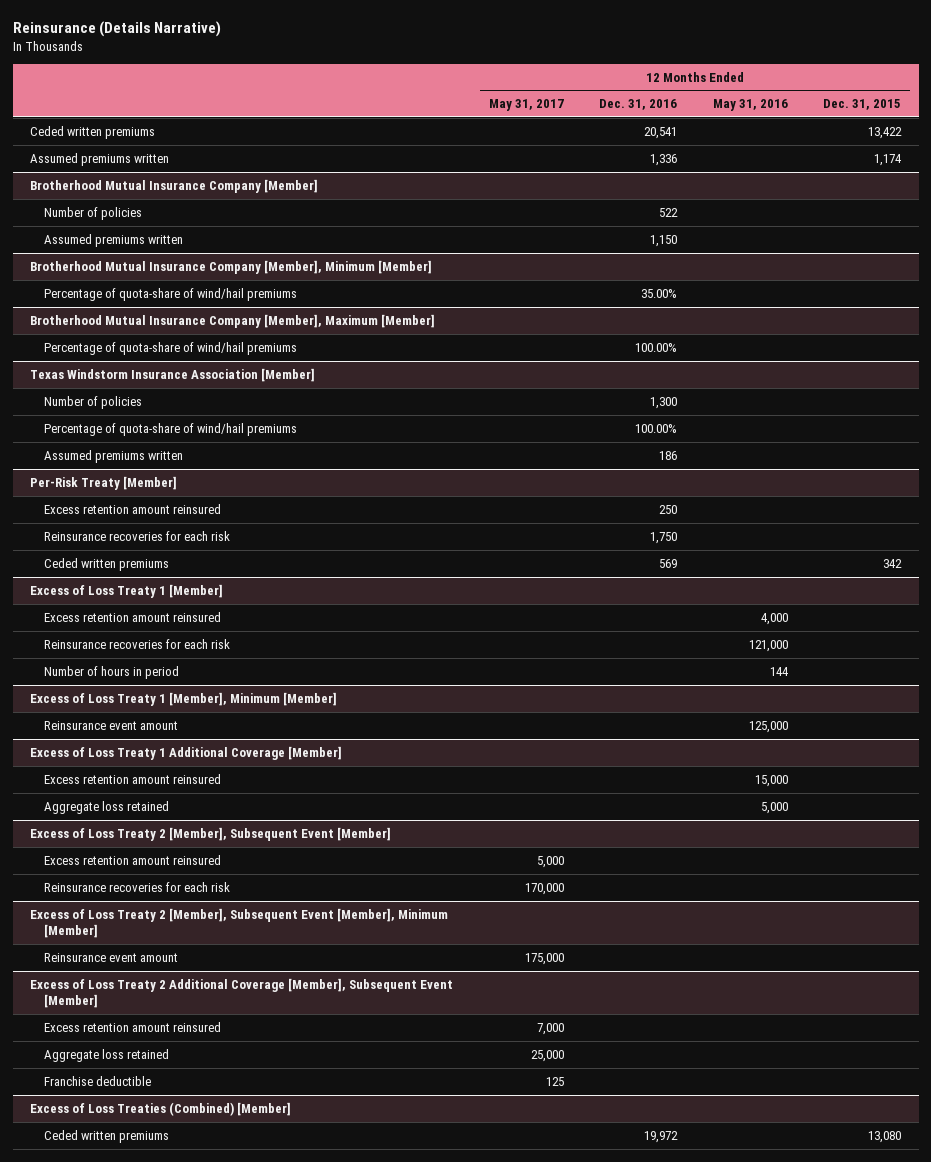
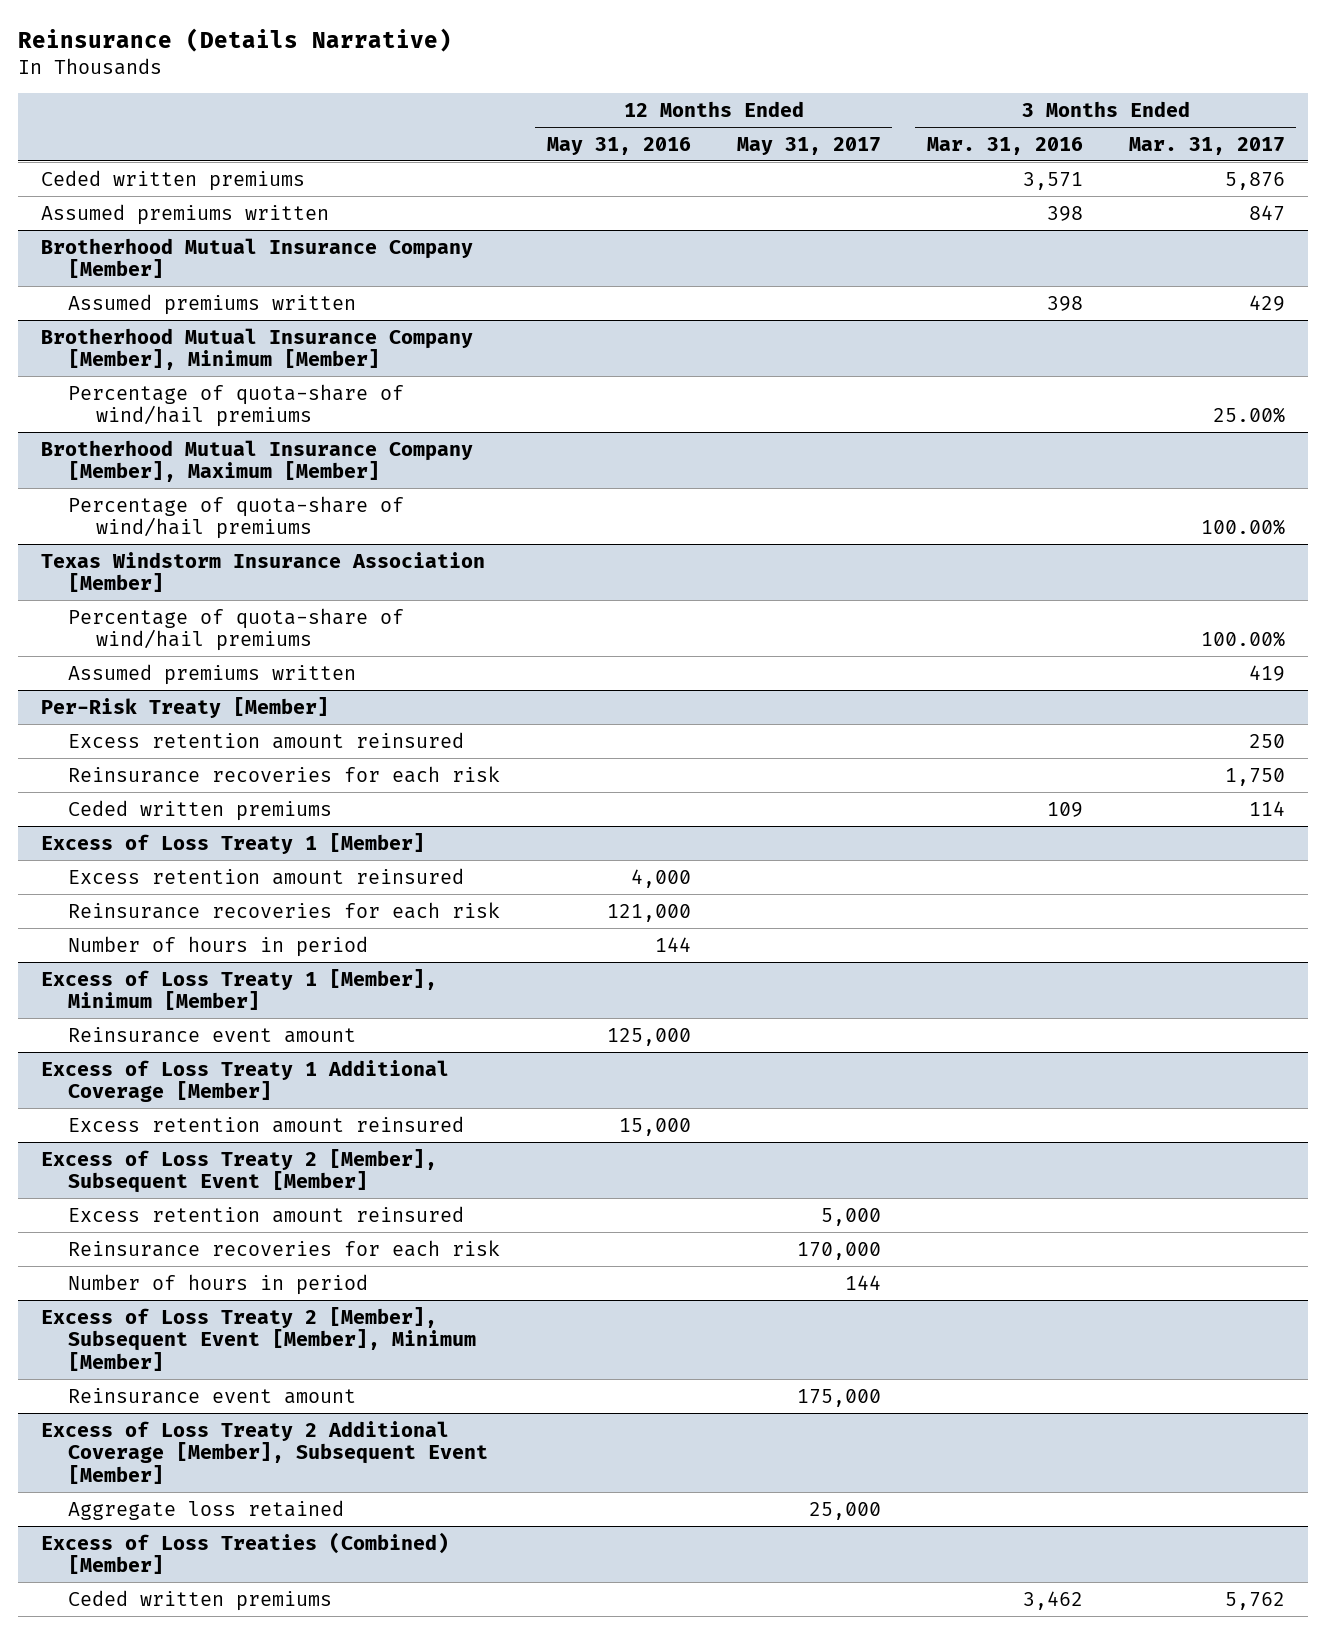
- | 12 Months Ended May 31, 2017 | 12 Months Ended Dec. 31, 2016 | 12 Months Ended May 31, 2016 | 12 Months Ended Dec. 31, 2015
+ | 12 Months Ended May 31, 2016 | 12 Months Ended May 31, 2017 | 3 Months Ended Mar. 31, 2016 | 3 Months Ended Mar. 31, 2017
@ Brotherhood Mutual Insurance Company [Member]
- Number of policies | | 522 | |
@ Texas Windstorm Insurance Association [Member]
- Number of policies | | 1,300 | |
@ Excess of Loss Treaty 1 Additional Coverage [Member]
- Aggregate loss retained | | | 5,000 |
@ Excess of Loss Treaty 2 [Member], Subsequent Event [Member]
+ Number of hours in period | | 144 | |
@ Excess of Loss Treaty 2 Additional Coverage [Member], Subsequent Event [Member]
- Excess retention amount reinsured | 7,000 | | |
- Franchise deductible | 125 | | |

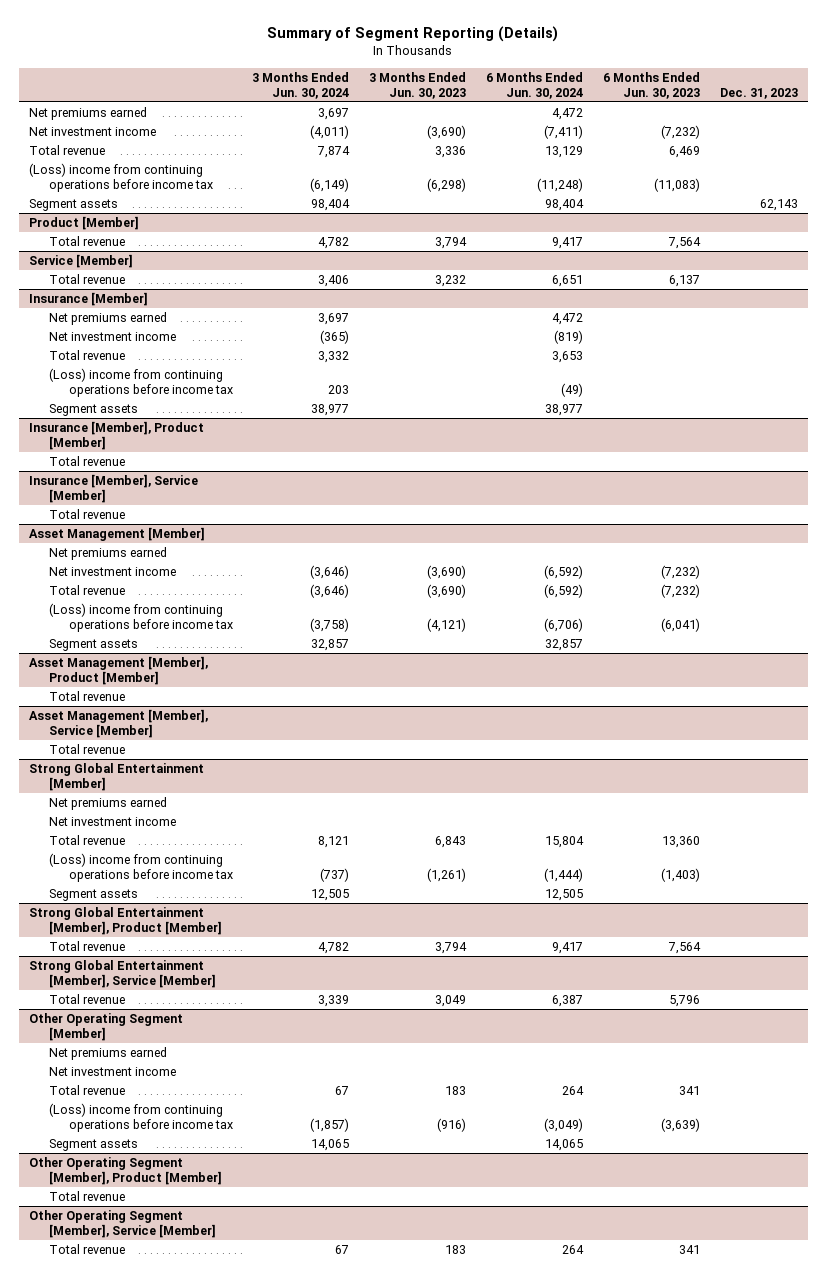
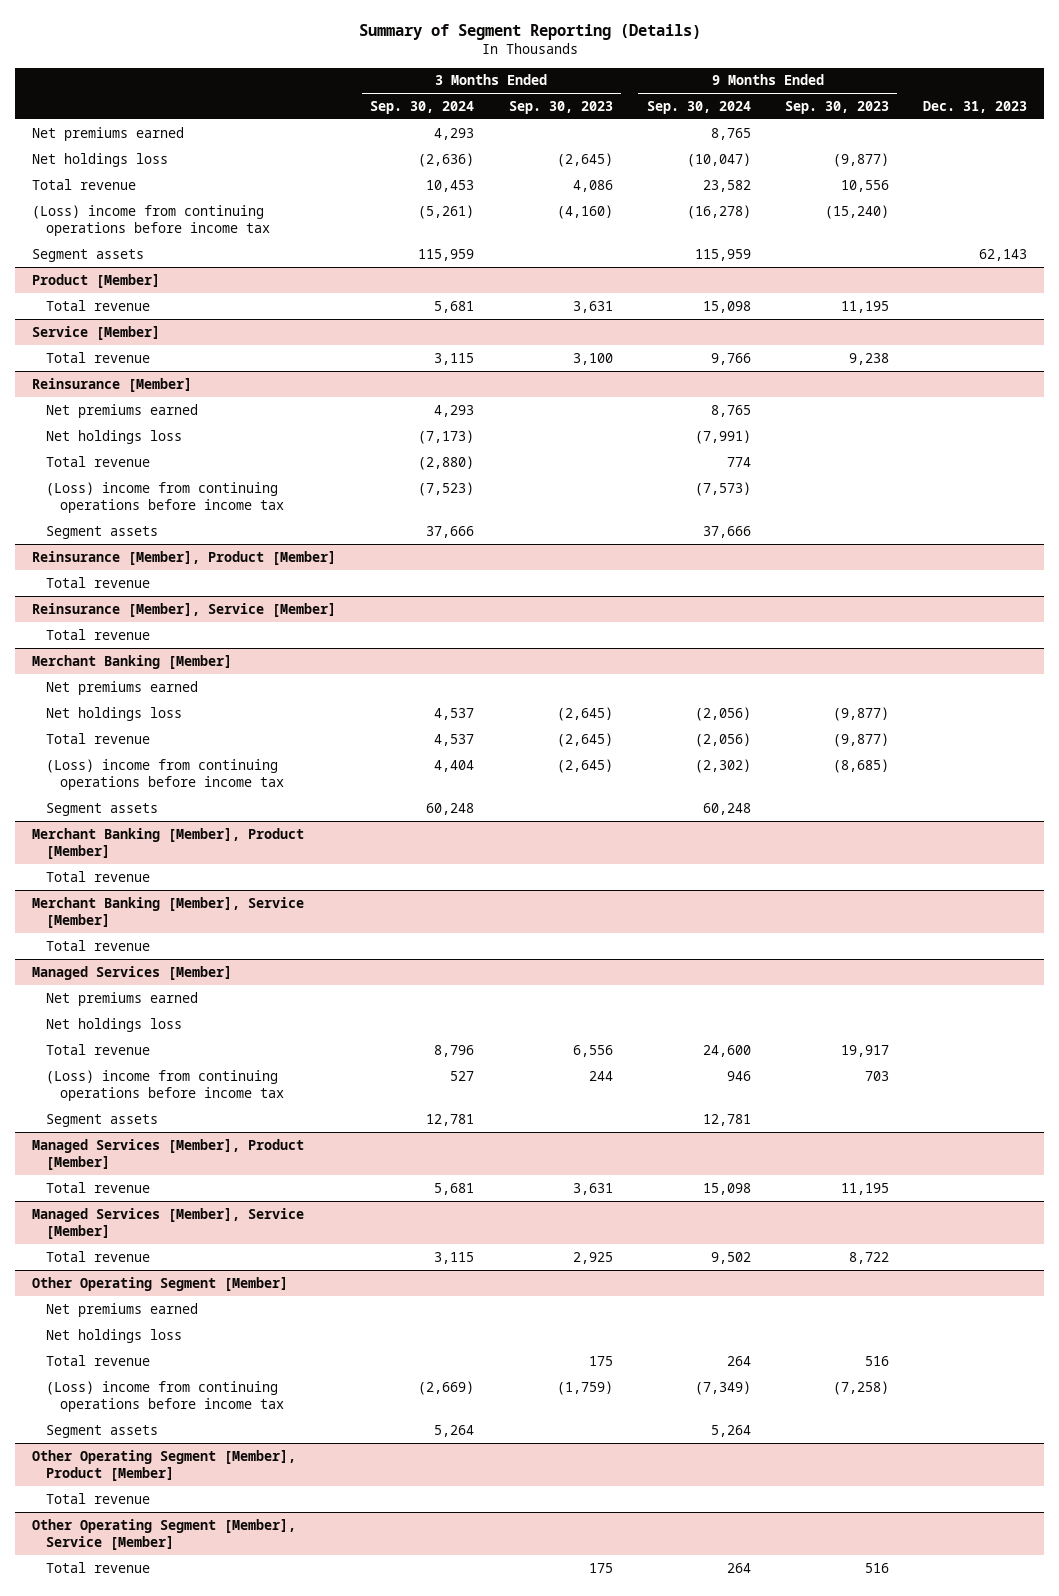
- | 3 Months Ended Jun. 30, 2024 | 3 Months Ended Jun. 30, 2023 | 6 Months Ended Jun. 30, 2024 | 6 Months Ended Jun. 30, 2023 | Dec. 31, 2023
+ | 3 Months Ended Sep. 30, 2024 | 3 Months Ended Sep. 30, 2023 | 9 Months Ended Sep. 30, 2024 | 9 Months Ended Sep. 30, 2023 | Dec. 31, 2023
- Net investment income | (4,011) | (3,690) | (7,411) | (7,232) |
+ Net holdings loss | (2,636) | (2,645) | (10,047) | (9,877) |
- Insurance [Member]
- Net premiums earned | 3,697 | | 4,472 | |
- Net investment income | (365) | | (819) | |
- Total revenue | 3,332 | | 3,653 | |
- (Loss) income from continuing operations before income tax | 203 | | (49) | |
- Segment assets | 38,977 | | 38,977 | |
- Insurance [Member], Product [Member]
- Total revenue
- Insurance [Member], Service [Member]
- Total revenue
- Asset Management [Member]
- Net premiums earned
- Net investment income | (3,646) | (3,690) | (6,592) | (7,232) |
- Total revenue | (3,646) | (3,690) | (6,592) | (7,232) |
- (Loss) income from continuing operations before income tax | (3,758) | (4,121) | (6,706) | (6,041) |
- Segment assets | 32,857 | | 32,857 | |
- Asset Management [Member], Product [Member]
- Total revenue
- Asset Management [Member], Service [Member]
- Total revenue
- Strong Global Entertainment [Member]
- Net premiums earned
- Net investment income
- Total revenue | 8,121 | 6,843 | 15,804 | 13,360 |
- (Loss) income from continuing operations before income tax | (737) | (1,261) | (1,444) | (1,403) |
- Segment assets | 12,505 | | 12,505 | |
- Strong Global Entertainment [Member], Product [Member]
- Total revenue | 4,782 | 3,794 | 9,417 | 7,564 |
- Strong Global Entertainment [Member], Service [Member]
- Total revenue | 3,339 | 3,049 | 6,387 | 5,796 |
+ Reinsurance [Member]
+ Net premiums earned | 4,293 | | 8,765 | |
+ Net holdings loss | (7,173) | | (7,991) | |
+ Total revenue | (2,880) | | 774 | |
+ (Loss) income from continuing operations before income tax | (7,523) | | (7,573) | |
+ Segment assets | 37,666 | | 37,666 | |
+ Reinsurance [Member], Product [Member]
+ Total revenue
+ Reinsurance [Member], Service [Member]
+ Total revenue
+ Merchant Banking [Member]
+ Net premiums earned
+ Net holdings loss | 4,537 | (2,645) | (2,056) | (9,877) |
+ Total revenue | 4,537 | (2,645) | (2,056) | (9,877) |
+ (Loss) income from continuing operations before income tax | 4,404 | (2,645) | (2,302) | (8,685) |
+ Segment assets | 60,248 | | 60,248 | |
+ Merchant Banking [Member], Product [Member]
+ Total revenue
+ Merchant Banking [Member], Service [Member]
+ Total revenue
+ Managed Services [Member]
+ Net premiums earned
+ Net holdings loss
+ Total revenue | 8,796 | 6,556 | 24,600 | 19,917 |
+ (Loss) income from continuing operations before income tax | 527 | 244 | 946 | 703 |
+ Segment assets | 12,781 | | 12,781 | |
+ Managed Services [Member], Product [Member]
+ Total revenue | 5,681 | 3,631 | 15,098 | 11,195 |
+ Managed Services [Member], Service [Member]
+ Total revenue | 3,115 | 2,925 | 9,502 | 8,722 |
@ Other Operating Segment [Member]
- Net investment income
+ Net holdings loss

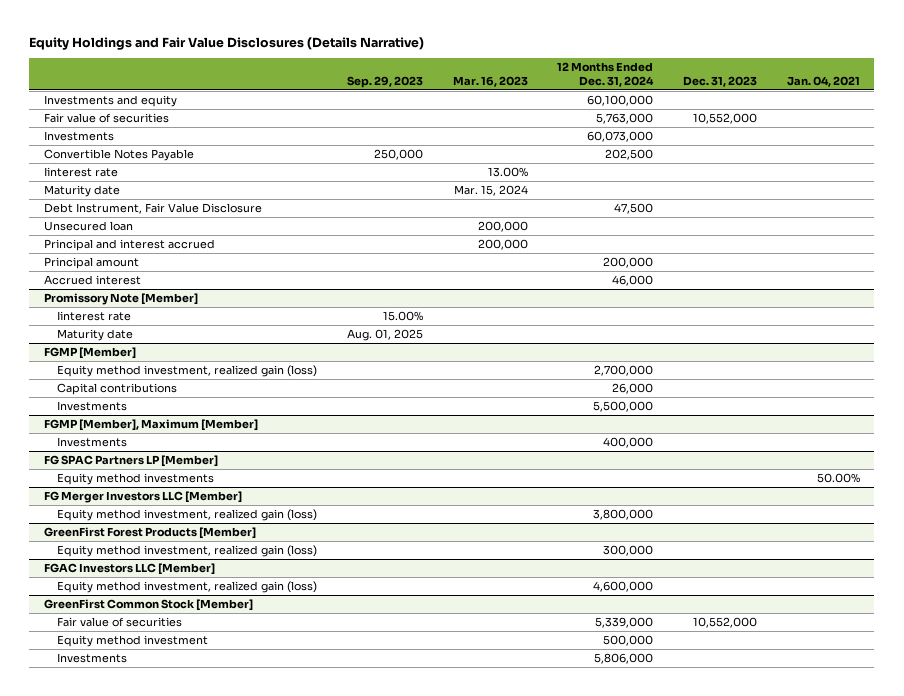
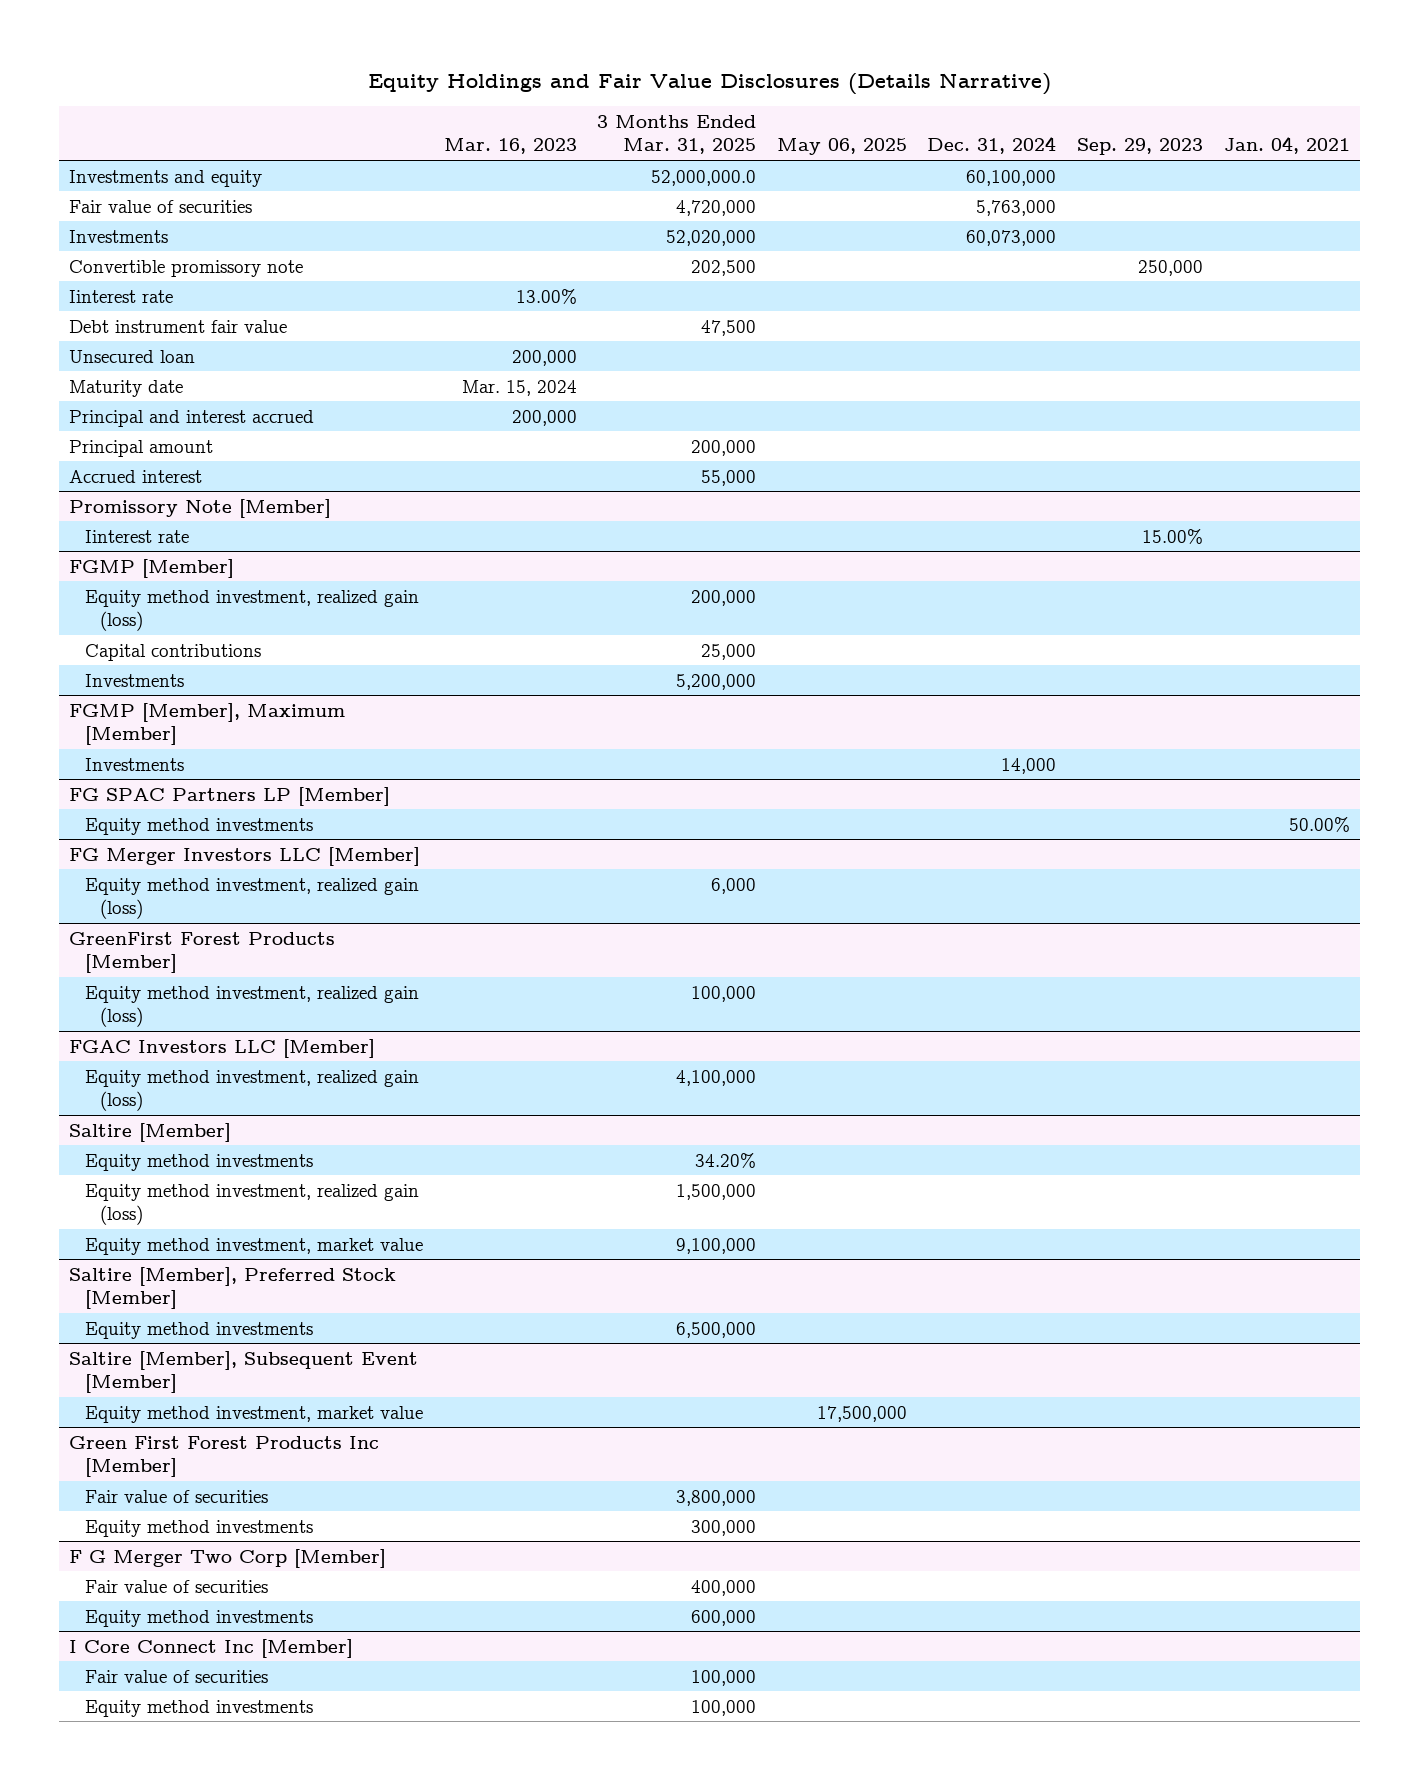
- | Sep. 29, 2023 | Mar. 16, 2023 | 12 Months Ended Dec. 31, 2024 | Dec. 31, 2023 | Jan. 04, 2021
+ | Mar. 16, 2023 | 3 Months Ended Mar. 31, 2025 | May 06, 2025 | Dec. 31, 2024 | Sep. 29, 2023 | Jan. 04, 2021
- Convertible Notes Payable | 250,000 | | 202,500 | |
+ Convertible promissory note | | 202,500 | | | 250,000 |
- Debt Instrument, Fair Value Disclosure | | | 47,500 | |
+ Debt instrument fair value | | 47,500 | | | |
moved down: Maturity date | Mar. 15, 2024 | | | | |
@ Promissory Note [Member]
- Maturity date | Aug. 01, 2025 | | | |
- GreenFirst Common Stock [Member]
- Fair value of securities | | | 5,339,000 | 10,552,000 |
- Equity method investment | | | 500,000 | |
- Investments | | | 5,806,000 | |
+ Saltire [Member]
+ Equity method investments | | 34.20% | | | |
+ Equity method investment, realized gain (loss) | | 1,500,000 | | | |
+ Equity method investment, market value | | 9,100,000 | | | |
+ Saltire [Member], Preferred Stock [Member]
+ Equity method investments | | 6,500,000 | | | |
+ Saltire [Member], Subsequent Event [Member]
+ Equity method investment, market value | | | 17,500,000 | | |
+ Green First Forest Products Inc [Member]
+ Fair value of securities | | 3,800,000 | | | |
+ Equity method investments | | 300,000 | | | |
+ F G Merger Two Corp [Member]
+ Fair value of securities | | 400,000 | | | |
+ Equity method investments | | 600,000 | | | |
+ I Core Connect Inc [Member]
+ Fair value of securities | | 100,000 | | | |
+ Equity method investments | | 100,000 | | | |

